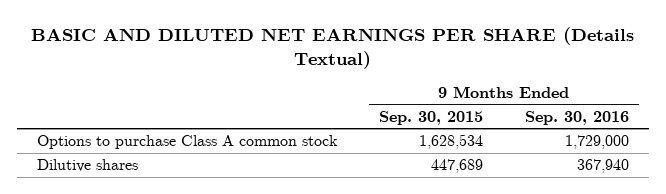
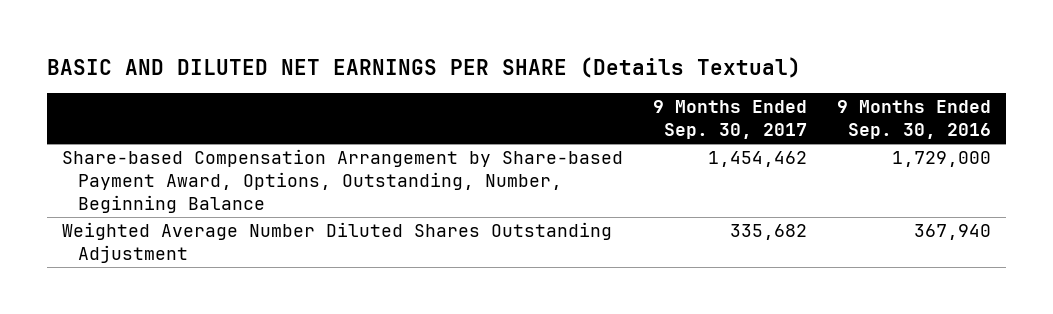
- | 9 Months Ended Sep. 30, 2015 | 9 Months Ended Sep. 30, 2016
+ | 9 Months Ended Sep. 30, 2017 | 9 Months Ended Sep. 30, 2016
- Options to purchase Class A common stock | 1,628,534 | 1,729,000
- Dilutive shares | 447,689 | 367,940
+ Share-based Compensation Arrangement by Share-based Payment Award, Options, Outstanding, Number, Beginning Balance | 1,454,462 | 1,729,000
+ Weighted Average Number Diluted Shares Outstanding Adjustment | 335,682 | 367,940

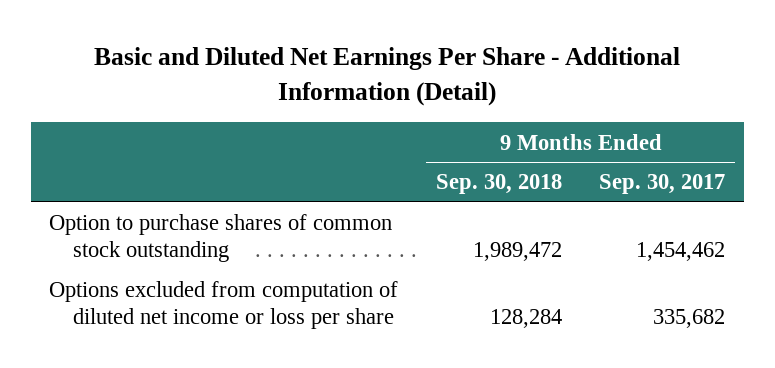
- BASIC AND DILUTED NET EARNINGS PER SHARE (Details Textual)
+ Basic and Diluted Net Earnings Per Share - Additional Information (Detail)
- | 9 Months Ended Sep. 30, 2017 | 9 Months Ended Sep. 30, 2016
+ | 9 Months Ended Sep. 30, 2018 | 9 Months Ended Sep. 30, 2017
- Share-based Compensation Arrangement by Share-based Payment Award, Options, Outstanding, Number, Beginning Balance | 1,454,462 | 1,729,000
- Weighted Average Number Diluted Shares Outstanding Adjustment | 335,682 | 367,940
+ Option to purchase shares of common stock outstanding | 1,989,472 | 1,454,462
+ Options excluded from computation of diluted net income or loss per share | 128,284 | 335,682

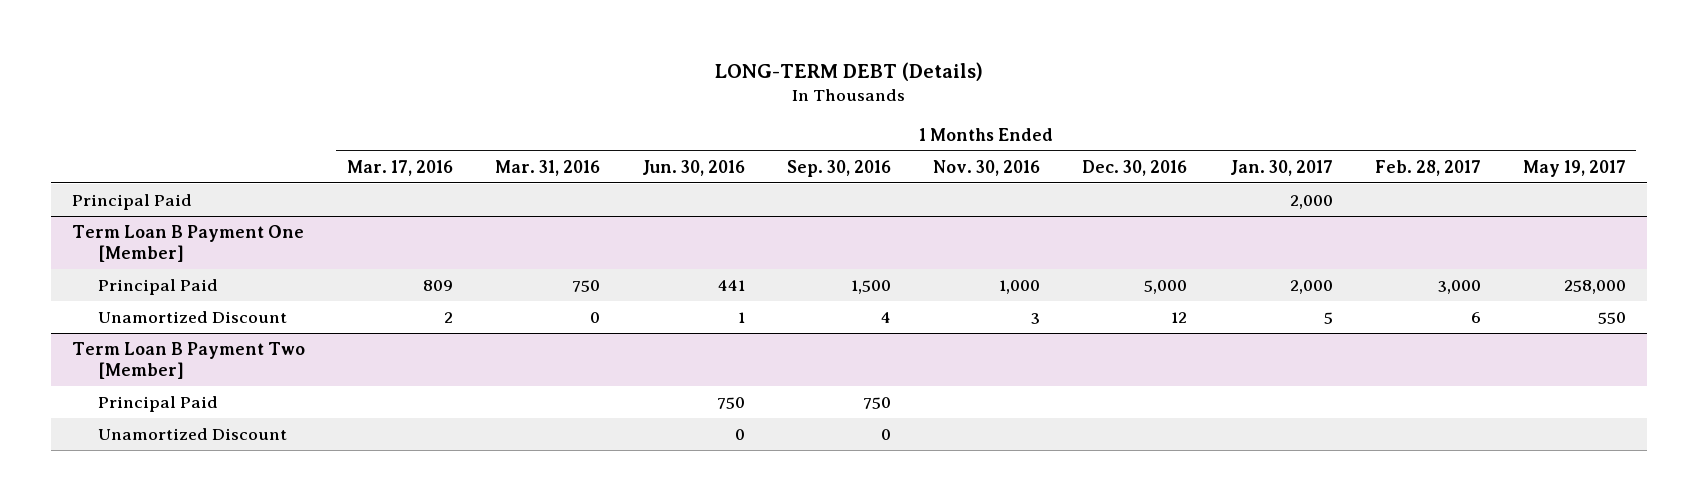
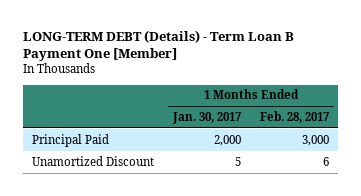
- LONG-TERM DEBT (Details)
+ LONG-TERM DEBT (Details) - Term Loan B Payment One [Member]
- | 1 Months Ended Mar. 17, 2016 | 1 Months Ended Mar. 31, 2016 | 1 Months Ended Jun. 30, 2016 | 1 Months Ended Sep. 30, 2016 | 1 Months Ended Nov. 30, 2016 | 1 Months Ended Dec. 30, 2016 | 1 Months Ended Jan. 30, 2017 | 1 Months Ended Feb. 28, 2017 | 1 Months Ended May 19, 2017
+ | 1 Months Ended Jan. 30, 2017 | 1 Months Ended Feb. 28, 2017
- Principal Paid | | | | | | | 2,000 | |
- Term Loan B Payment One [Member]
- Term Loan B Payment Two [Member]
- Principal Paid | | | 750 | 750 | | | | |
- Unamortized Discount | | | 0 | 0 | | | | |

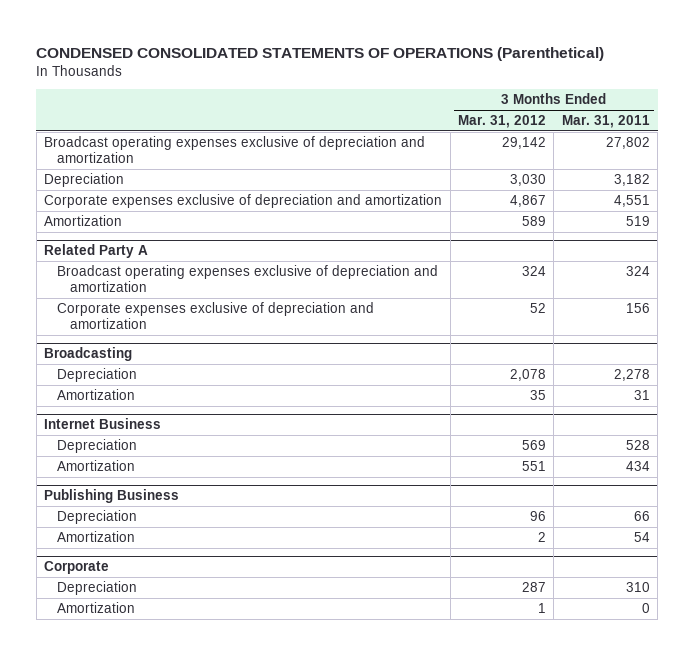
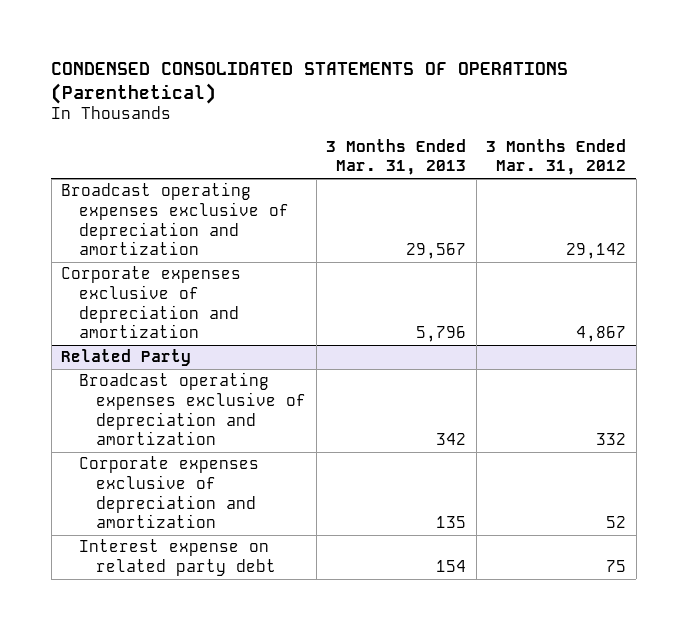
- | 3 Months Ended Mar. 31, 2012 | 3 Months Ended Mar. 31, 2011
+ | 3 Months Ended Mar. 31, 2013 | 3 Months Ended Mar. 31, 2012
- Depreciation | 3,030 | 3,182
- Amortization | 589 | 519
- Related Party A
- Broadcast operating expenses exclusive of depreciation and amortization | 324 | 324
+ Related Party
+ Broadcast operating expenses exclusive of depreciation and amortization | 342 | 332
- Broadcasting
- Depreciation | 2,078 | 2,278
- Amortization | 35 | 31
- Internet Business
- Depreciation | 569 | 528
- Amortization | 551 | 434
- Publishing Business
- Depreciation | 96 | 66
- Amortization | 2 | 54
- Corporate
- Depreciation | 287 | 310
- Amortization | 1 | 0
+ Interest expense on related party debt | 154 | 75

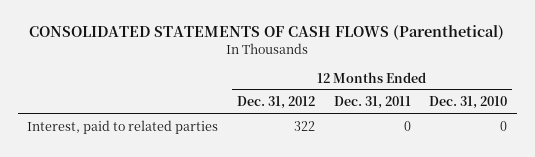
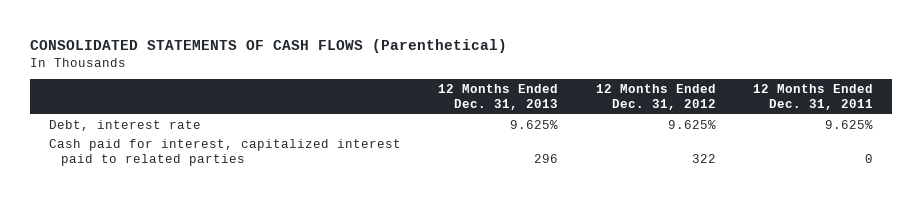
- | 12 Months Ended Dec. 31, 2012 | 12 Months Ended Dec. 31, 2011 | 12 Months Ended Dec. 31, 2010
+ | 12 Months Ended Dec. 31, 2013 | 12 Months Ended Dec. 31, 2012 | 12 Months Ended Dec. 31, 2011
- Interest, paid to related parties | 322 | 0 | 0
+ Debt, interest rate | 9.625% | 9.625% | 9.625%
+ Cash paid for interest, capitalized interest paid to related parties | 296 | 322 | 0

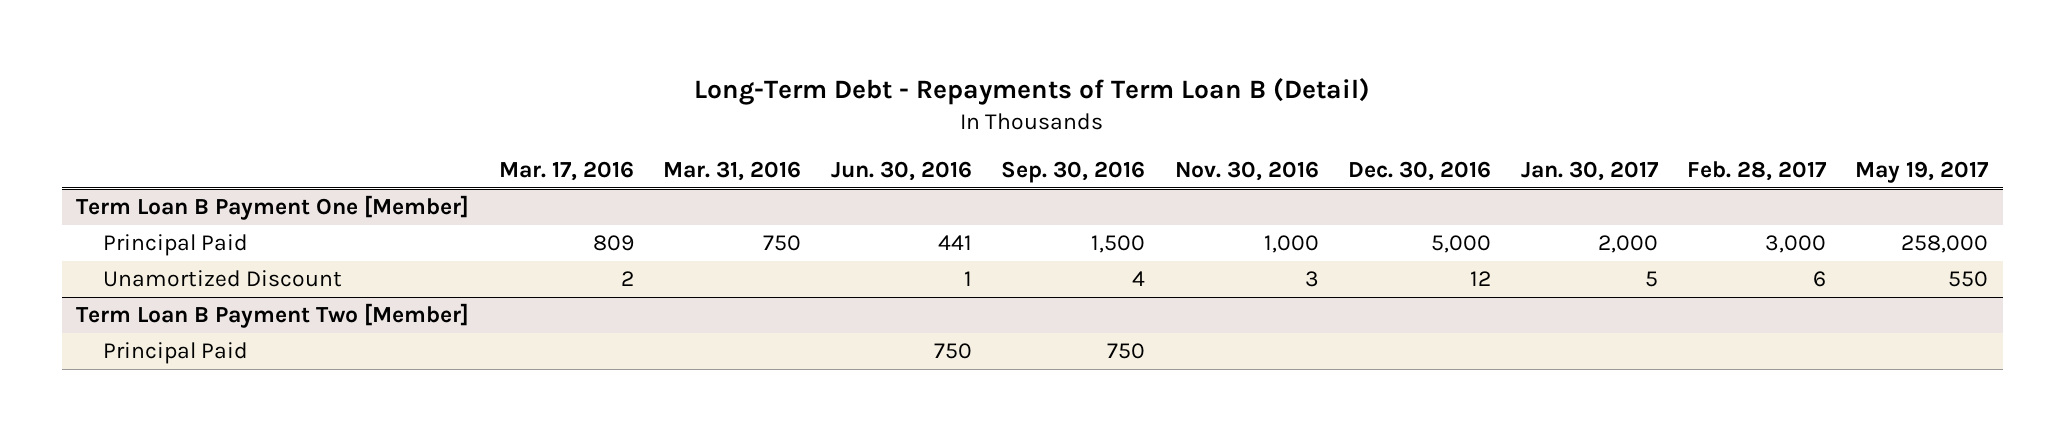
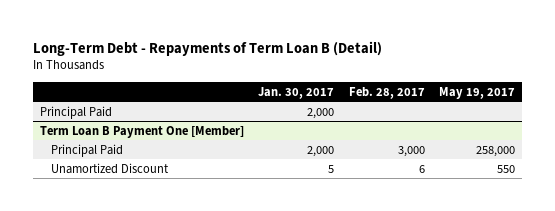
- | Mar. 17, 2016 | Mar. 31, 2016 | Jun. 30, 2016 | Sep. 30, 2016 | Nov. 30, 2016 | Dec. 30, 2016 | Jan. 30, 2017 | Feb. 28, 2017 | May 19, 2017
+ | Jan. 30, 2017 | Feb. 28, 2017 | May 19, 2017
+ Principal Paid | 2,000 | |
- Term Loan B Payment Two [Member]
- Principal Paid | | | 750 | 750 | | | | |

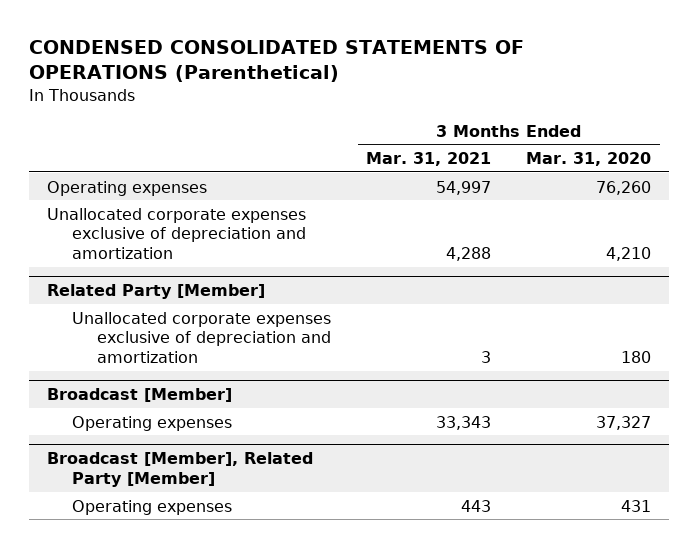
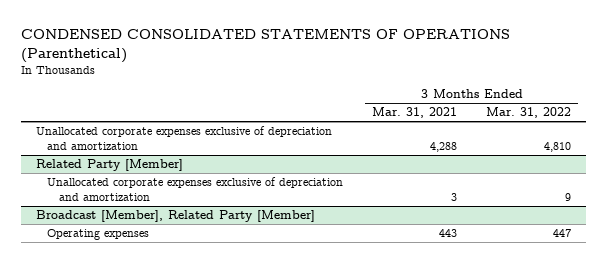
- | 3 Months Ended Mar. 31, 2021 | 3 Months Ended Mar. 31, 2020
+ | 3 Months Ended Mar. 31, 2021 | 3 Months Ended Mar. 31, 2022
- Operating expenses | 54,997 | 76,260
- Broadcast [Member]
- Operating expenses | 33,343 | 37,327

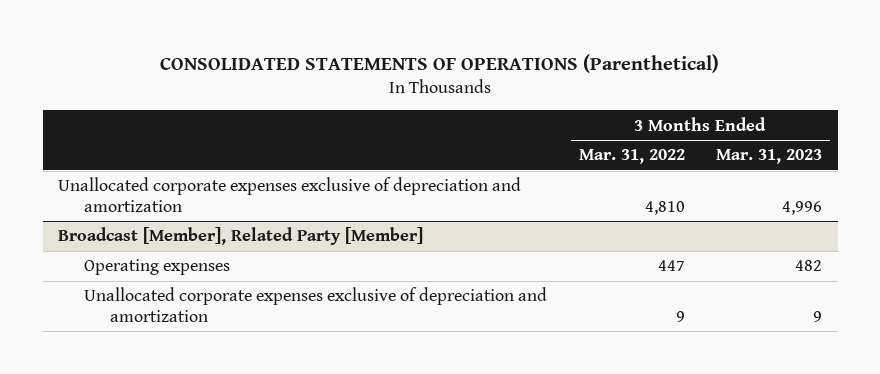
- CONDENSED CONSOLIDATED STATEMENTS OF OPERATIONS (Parenthetical)
+ CONSOLIDATED STATEMENTS OF OPERATIONS (Parenthetical)
- | 3 Months Ended Mar. 31, 2021 | 3 Months Ended Mar. 31, 2022
+ | 3 Months Ended Mar. 31, 2022 | 3 Months Ended Mar. 31, 2023
- Related Party [Member]
- Unallocated corporate expenses exclusive of depreciation and amortization | 3 | 9
@ Broadcast [Member], Related Party [Member]
+ Unallocated corporate expenses exclusive of depreciation and amortization | 9 | 9

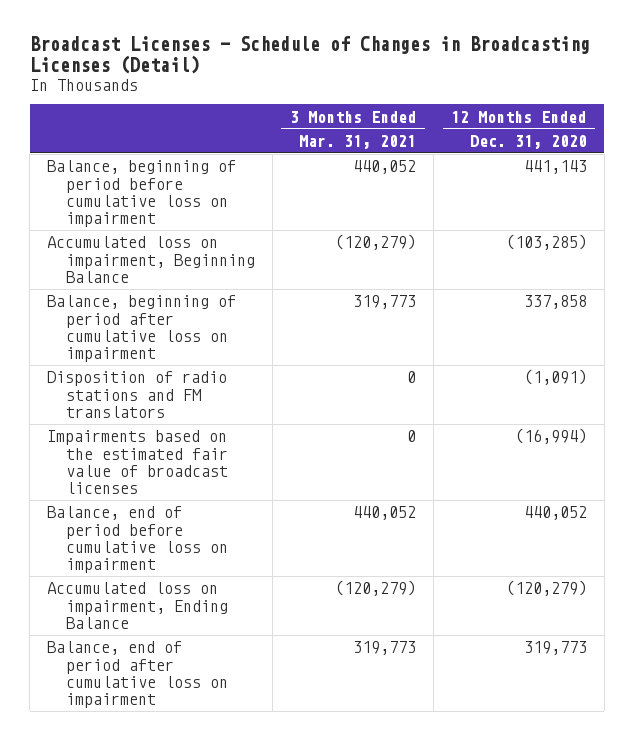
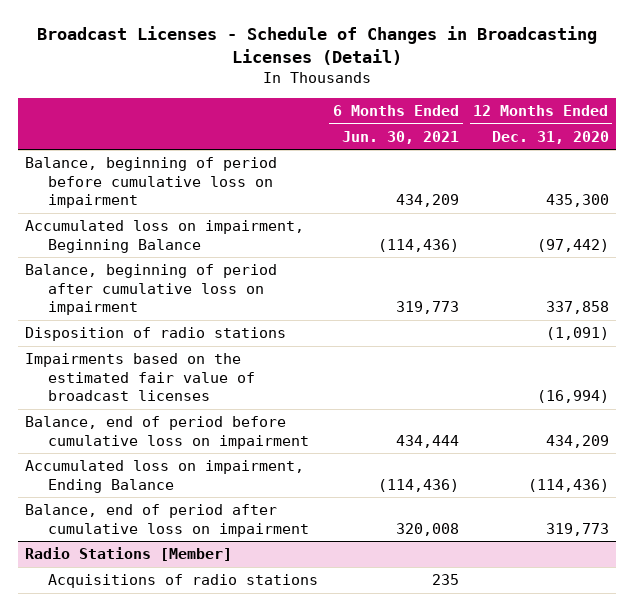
- | 3 Months Ended Mar. 31, 2021 | 12 Months Ended Dec. 31, 2020
+ | 6 Months Ended Jun. 30, 2021 | 12 Months Ended Dec. 31, 2020
- Balance, beginning of period before cumulative loss on impairment | 440,052 | 441,143
- Accumulated loss on impairment, Beginning Balance | (120,279) | (103,285)
+ Balance, beginning of period before cumulative loss on impairment | 434,209 | 435,300
+ Accumulated loss on impairment, Beginning Balance | (114,436) | (97,442)
- Disposition of radio stations and FM translators | 0 | (1,091)
+ Disposition of radio stations | | (1,091)
- Balance, end of period before cumulative loss on impairment | 440,052 | 440,052
- Accumulated loss on impairment, Ending Balance | (120,279) | (120,279)
+ Balance, end of period before cumulative loss on impairment | 434,444 | 434,209
+ Accumulated loss on impairment, Ending Balance | (114,436) | (114,436)
+ Radio Stations [Member]
+ Acquisitions of radio stations | 235 |

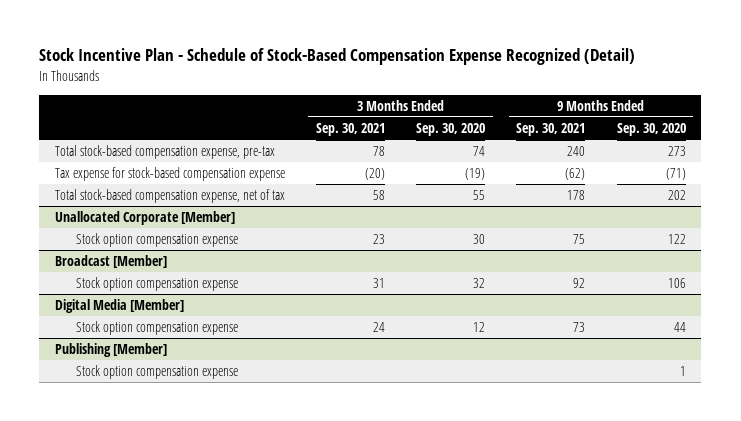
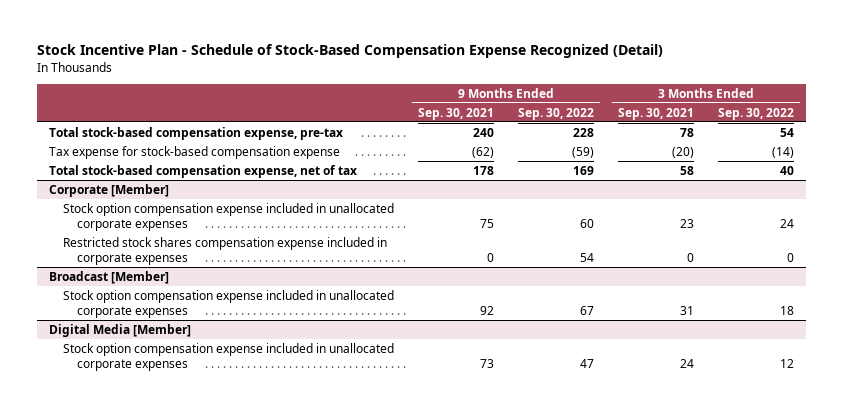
- | 3 Months Ended Sep. 30, 2021 | 3 Months Ended Sep. 30, 2020 | 9 Months Ended Sep. 30, 2021 | 9 Months Ended Sep. 30, 2020
+ | 9 Months Ended Sep. 30, 2021 | 9 Months Ended Sep. 30, 2022 | 3 Months Ended Sep. 30, 2021 | 3 Months Ended Sep. 30, 2022
- Unallocated Corporate [Member]
- Stock option compensation expense | 23 | 30 | 75 | 122
+ Corporate [Member]
+ Stock option compensation expense included in unallocated corporate expenses | 75 | 60 | 23 | 24
+ Restricted stock shares compensation expense included in corporate expenses | 0 | 54 | 0 | 0
@ Broadcast [Member]
- Stock option compensation expense | 31 | 32 | 92 | 106
+ Stock option compensation expense included in unallocated corporate expenses | 92 | 67 | 31 | 18
@ Digital Media [Member]
- Stock option compensation expense | 24 | 12 | 73 | 44
- Publishing [Member]
- Stock option compensation expense | | | | 1
@ Digital Media [Member]
+ Stock option compensation expense included in unallocated corporate expenses | 73 | 47 | 24 | 12

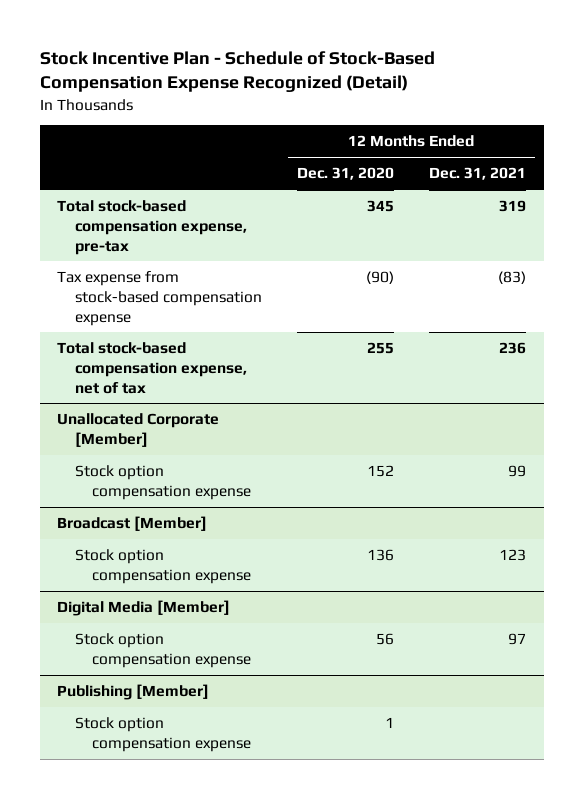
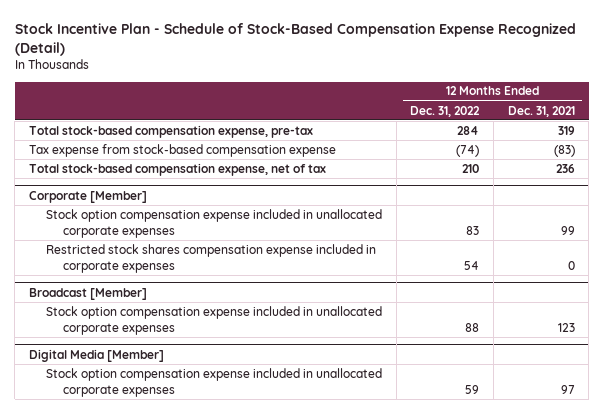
- | 12 Months Ended Dec. 31, 2020 | 12 Months Ended Dec. 31, 2021
+ | 12 Months Ended Dec. 31, 2022 | 12 Months Ended Dec. 31, 2021
- Unallocated Corporate [Member]
- Stock option compensation expense | 152 | 99
+ Corporate [Member]
+ Stock option compensation expense included in unallocated corporate expenses | 83 | 99
+ Restricted stock shares compensation expense included in corporate expenses | 54 | 0
@ Broadcast [Member]
- Stock option compensation expense | 136 | 123
+ Stock option compensation expense included in unallocated corporate expenses | 88 | 123
@ Digital Media [Member]
- Stock option compensation expense | 56 | 97
- Publishing [Member]
- Stock option compensation expense | 1 |
@ Digital Media [Member]
+ Stock option compensation expense included in unallocated corporate expenses | 59 | 97

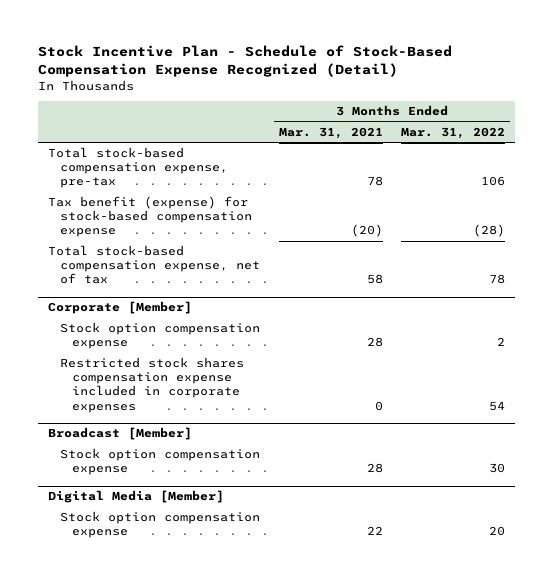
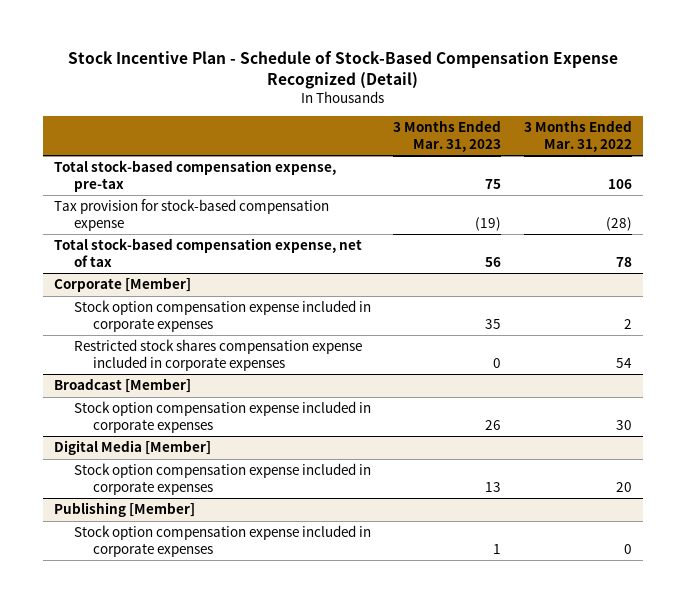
- | 3 Months Ended Mar. 31, 2021 | 3 Months Ended Mar. 31, 2022
+ | 3 Months Ended Mar. 31, 2023 | 3 Months Ended Mar. 31, 2022
- Tax benefit (expense) for stock-based compensation expense | (20) | (28)
+ Tax provision for stock-based compensation expense | (19) | (28)
@ Corporate [Member]
- Stock option compensation expense | 28 | 2
+ Stock option compensation expense included in corporate expenses | 35 | 2
@ Broadcast [Member]
- Stock option compensation expense | 28 | 30
+ Stock option compensation expense included in corporate expenses | 26 | 30
@ Digital Media [Member]
- Stock option compensation expense | 22 | 20
+ Stock option compensation expense included in corporate expenses | 13 | 20
+ Publishing [Member]
+ Stock option compensation expense included in corporate expenses | 1 | 0

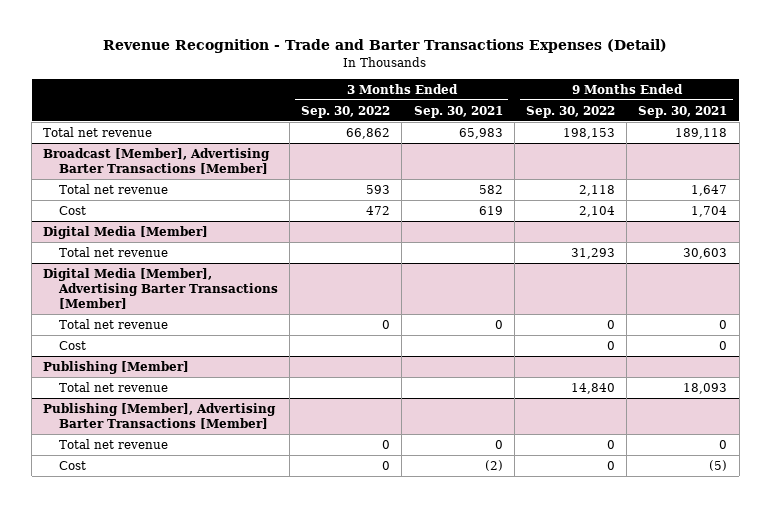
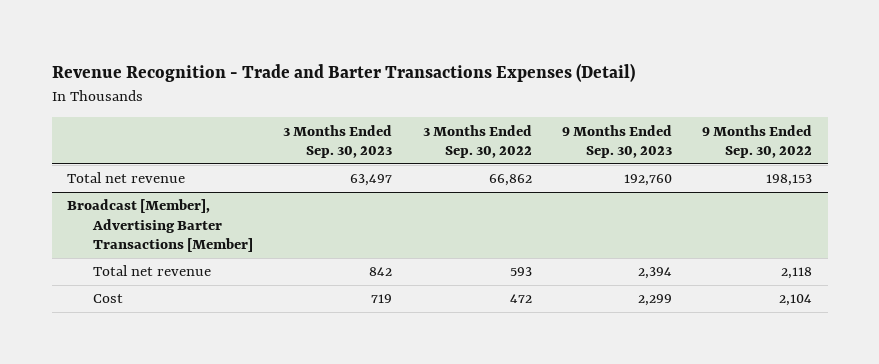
- | 3 Months Ended Sep. 30, 2022 | 3 Months Ended Sep. 30, 2021 | 9 Months Ended Sep. 30, 2022 | 9 Months Ended Sep. 30, 2021
+ | 3 Months Ended Sep. 30, 2023 | 3 Months Ended Sep. 30, 2022 | 9 Months Ended Sep. 30, 2023 | 9 Months Ended Sep. 30, 2022
- Digital Media [Member]
- Total net revenue | | | 31,293 | 30,603
- Digital Media [Member], Advertising Barter Transactions [Member]
- Total net revenue | 0 | 0 | 0 | 0
- Cost | | | 0 | 0
- Publishing [Member]
- Total net revenue | | | 14,840 | 18,093
- Publishing [Member], Advertising Barter Transactions [Member]
- Total net revenue | 0 | 0 | 0 | 0
- Cost | 0 | (2) | 0 | (5)

